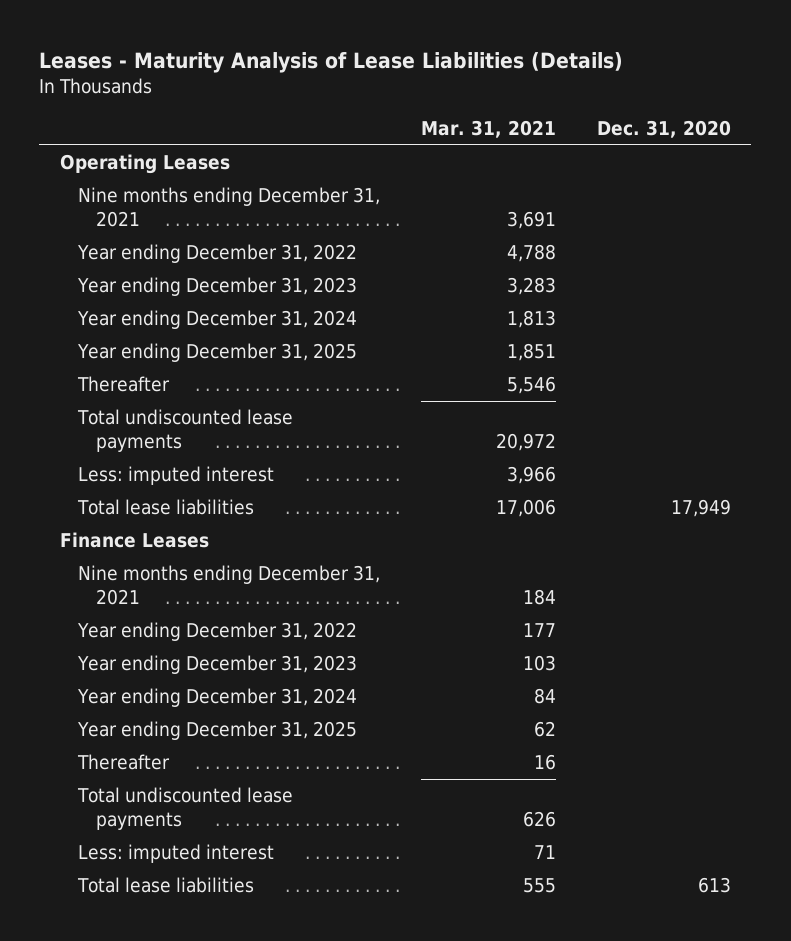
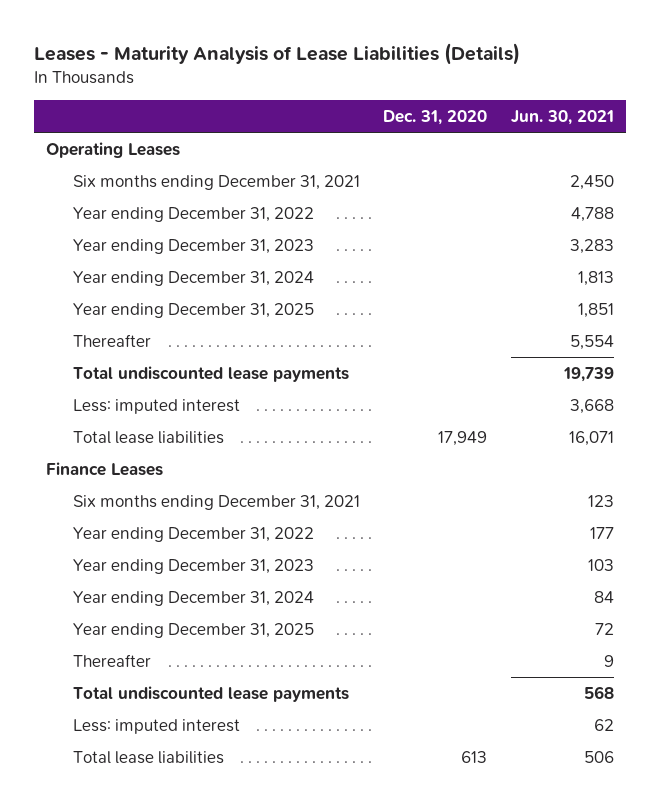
- | Mar. 31, 2021 | Dec. 31, 2020
+ | Dec. 31, 2020 | Jun. 30, 2021
- Nine months ending December 31, 2021 | 3,691 |
+ Six months ending December 31, 2021 | | 2,450
- Nine months ending December 31, 2021 | 184 |
+ Six months ending December 31, 2021 | | 123

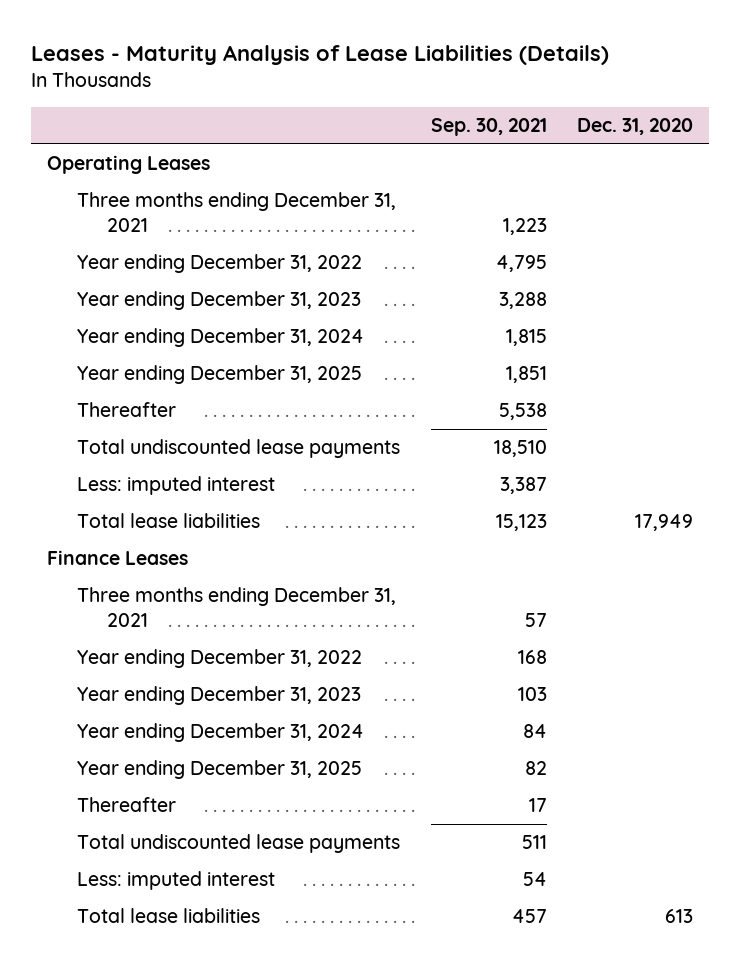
- | Dec. 31, 2020 | Jun. 30, 2021
+ | Sep. 30, 2021 | Dec. 31, 2020
- Six months ending December 31, 2021 | | 2,450
+ Three months ending December 31, 2021 | 1,223 |
- Six months ending December 31, 2021 | | 123
+ Three months ending December 31, 2021 | 57 |

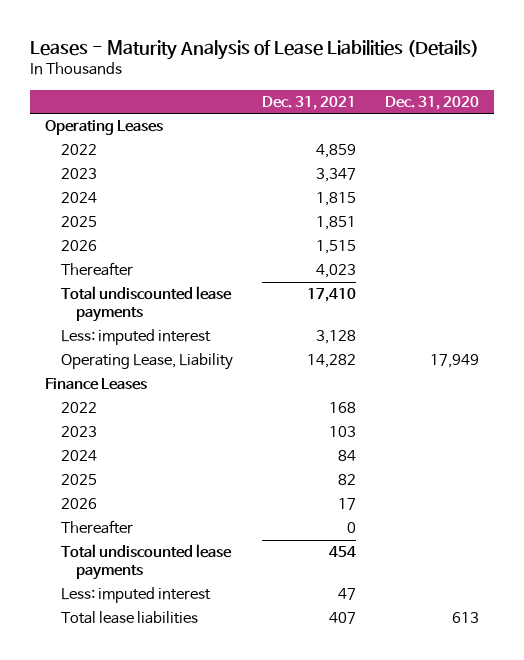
- | Sep. 30, 2021 | Dec. 31, 2020
+ | Dec. 31, 2021 | Dec. 31, 2020
- Three months ending December 31, 2021 | 1,223 |
- Year ending December 31, 2022 | 4,795 |
- Year ending December 31, 2023 | 3,288 |
- Year ending December 31, 2024 | 1,815 |
- Year ending December 31, 2025 | 1,851 |
+ 2022 | 4,859 |
+ 2023 | 3,347 |
+ 2024 | 1,815 |
+ 2025 | 1,851 |
+ 2026 | 1,515 |
- Total lease liabilities | 15,123 | 17,949
+ Operating Lease, Liability | 14,282 | 17,949
- Three months ending December 31, 2021 | 57 |
- Year ending December 31, 2022 | 168 |
- Year ending December 31, 2023 | 103 |
- Year ending December 31, 2024 | 84 |
- Year ending December 31, 2025 | 82 |
+ 2022 | 168 |
+ 2023 | 103 |
+ 2024 | 84 |
+ 2025 | 82 |
+ 2026 | 17 |

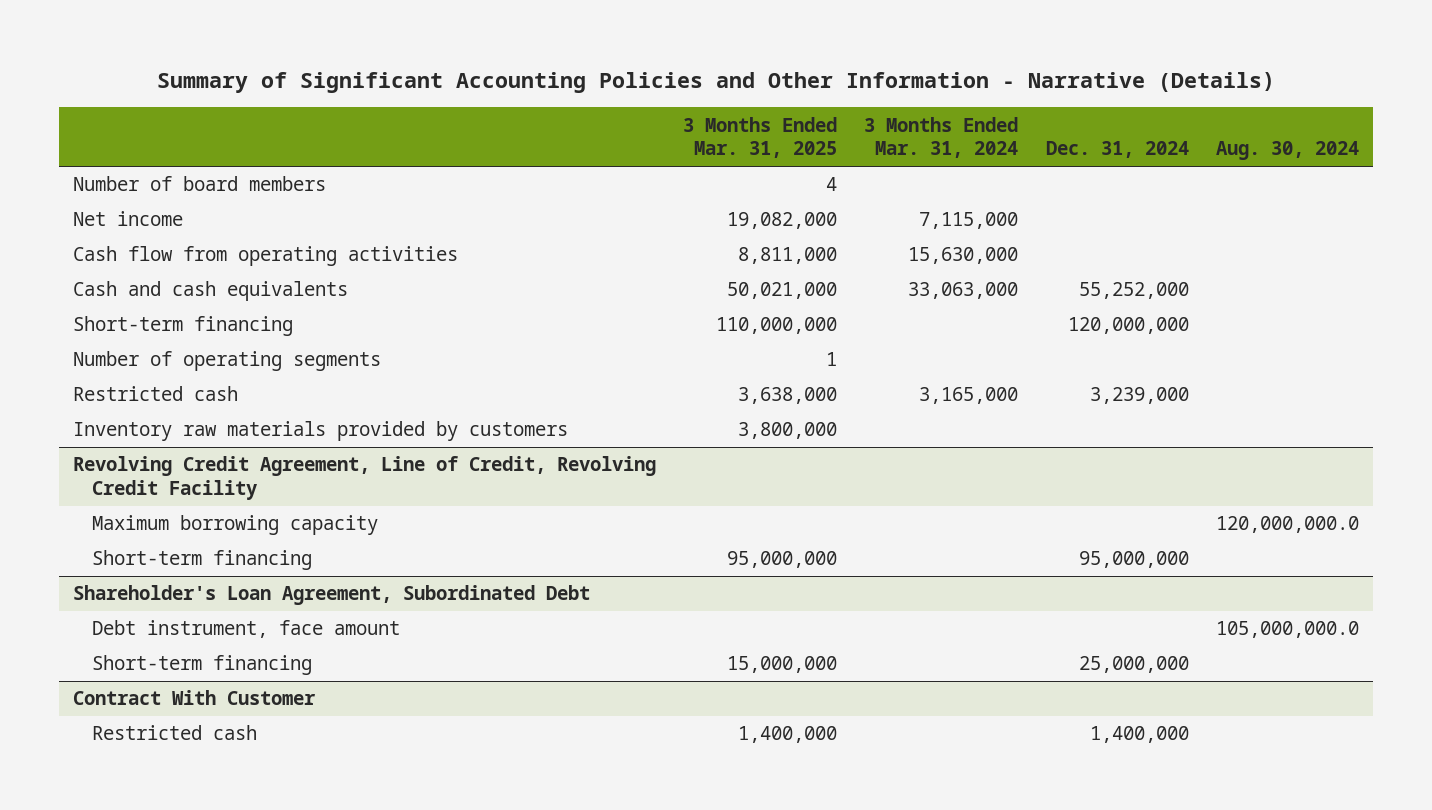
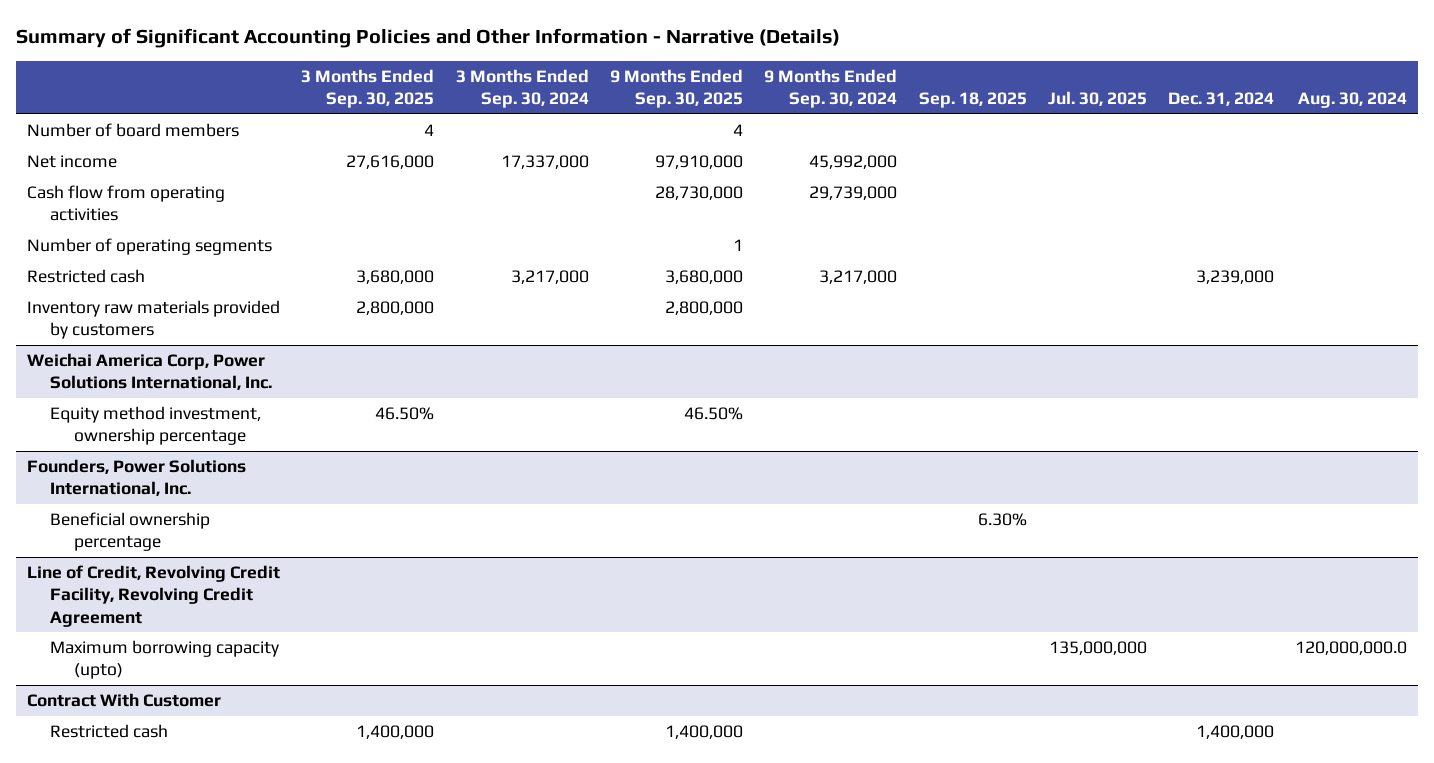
- | 3 Months Ended Mar. 31, 2025 | 3 Months Ended Mar. 31, 2024 | Dec. 31, 2024 | Aug. 30, 2024
+ | 3 Months Ended Sep. 30, 2025 | 3 Months Ended Sep. 30, 2024 | 9 Months Ended Sep. 30, 2025 | 9 Months Ended Sep. 30, 2024 | Sep. 18, 2025 | Jul. 30, 2025 | Dec. 31, 2024 | Aug. 30, 2024
- Cash and cash equivalents | 50,021,000 | 33,063,000 | 55,252,000 |
- Short-term financing | 110,000,000 | | 120,000,000 |
- Revolving Credit Agreement, Line of Credit, Revolving Credit Facility
- Maximum borrowing capacity | | | | 120,000,000.0
- Short-term financing | 95,000,000 | | 95,000,000 |
- Shareholder's Loan Agreement, Subordinated Debt
- Debt instrument, face amount | | | | 105,000,000.0
- Short-term financing | 15,000,000 | | 25,000,000 |
+ Weichai America Corp, Power Solutions International, Inc.
+ Equity method investment, ownership percentage | 46.50% | | 46.50% | | | | |
+ Founders, Power Solutions International, Inc.
+ Beneficial ownership percentage | | | | | 6.30% | | |
+ Line of Credit, Revolving Credit Facility, Revolving Credit Agreement
+ Maximum borrowing capacity (upto) | | | | | | 135,000,000 | | 120,000,000.0

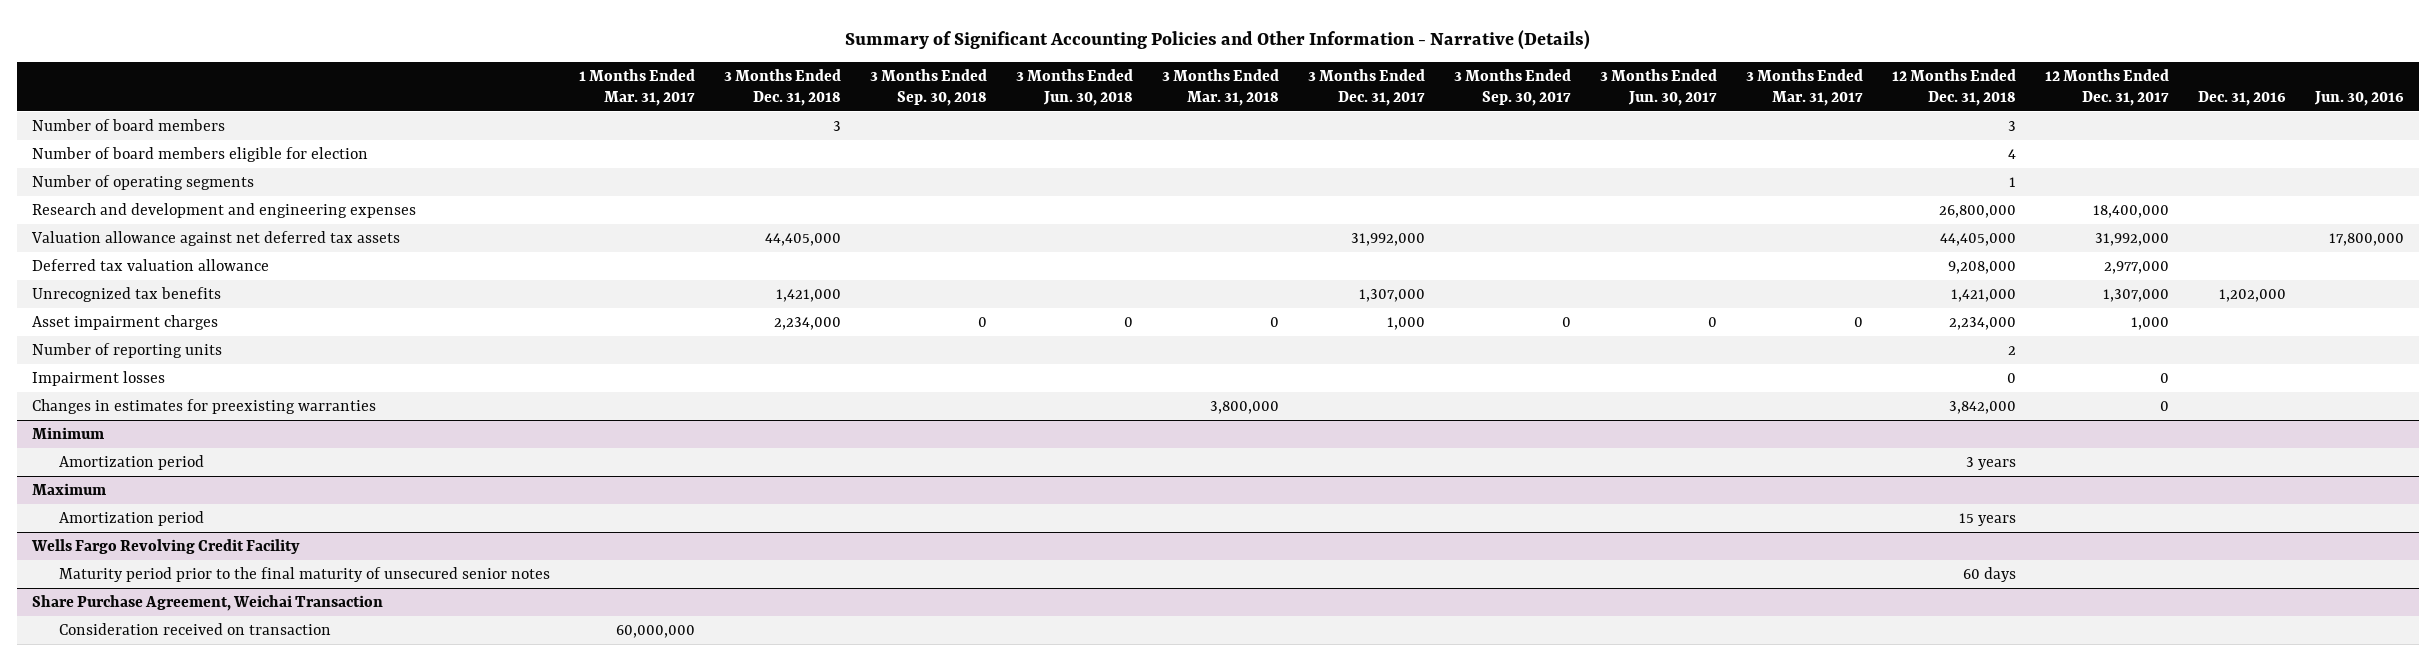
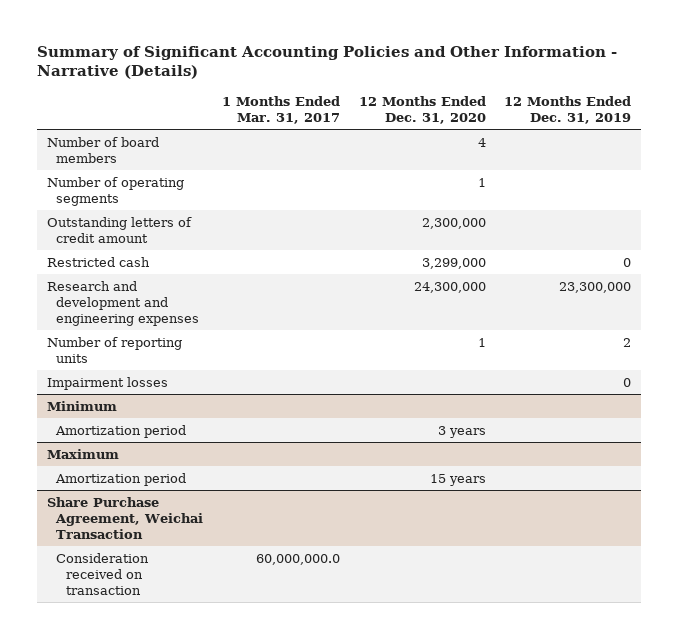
- | 1 Months Ended Mar. 31, 2017 | 3 Months Ended Dec. 31, 2018 | 3 Months Ended Sep. 30, 2018 | 3 Months Ended Jun. 30, 2018 | 3 Months Ended Mar. 31, 2018 | 3 Months Ended Dec. 31, 2017 | 3 Months Ended Sep. 30, 2017 | 3 Months Ended Jun. 30, 2017 | 3 Months Ended Mar. 31, 2017 | 12 Months Ended Dec. 31, 2018 | 12 Months Ended Dec. 31, 2017 | Dec. 31, 2016 | Jun. 30, 2016
+ | 1 Months Ended Mar. 31, 2017 | 12 Months Ended Dec. 31, 2020 | 12 Months Ended Dec. 31, 2019
- Number of board members eligible for election | | | | | | | | | | 4 | | |
+ Outstanding letters of credit amount | | 2,300,000 |
+ Restricted cash | | 3,299,000 | 0
- Valuation allowance against net deferred tax assets | | 44,405,000 | | | | 31,992,000 | | | | 44,405,000 | 31,992,000 | | 17,800,000
- Deferred tax valuation allowance | | | | | | | | | | 9,208,000 | 2,977,000 | |
- Unrecognized tax benefits | | 1,421,000 | | | | 1,307,000 | | | | 1,421,000 | 1,307,000 | 1,202,000 |
- Asset impairment charges | | 2,234,000 | 0 | 0 | 0 | 1,000 | 0 | 0 | 0 | 2,234,000 | 1,000 | |
- Changes in estimates for preexisting warranties | | | | | 3,800,000 | | | | | 3,842,000 | 0 | |
- Wells Fargo Revolving Credit Facility
- Maturity period prior to the final maturity of unsecured senior notes | | | | | | | | | | 60 days | | |
@ Share Purchase Agreement, Weichai Transaction
- Consideration received on transaction | 60,000,000 | | | | | | | | | | | |
+ Consideration received on transaction | 60,000,000.0 | |

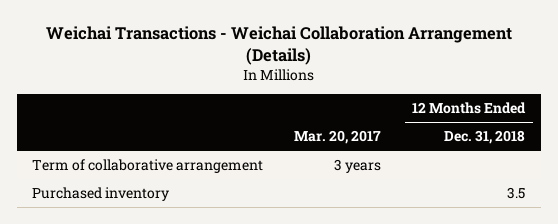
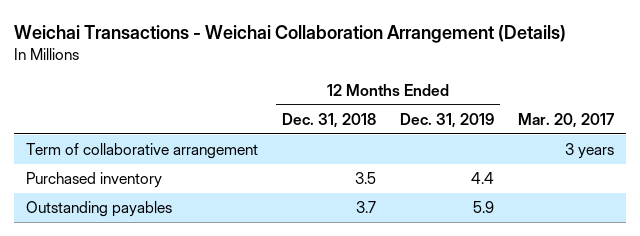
- | Mar. 20, 2017 | 12 Months Ended Dec. 31, 2018
+ | 12 Months Ended Dec. 31, 2018 | 12 Months Ended Dec. 31, 2019 | Mar. 20, 2017
+ Outstanding payables | 3.7 | 5.9 |

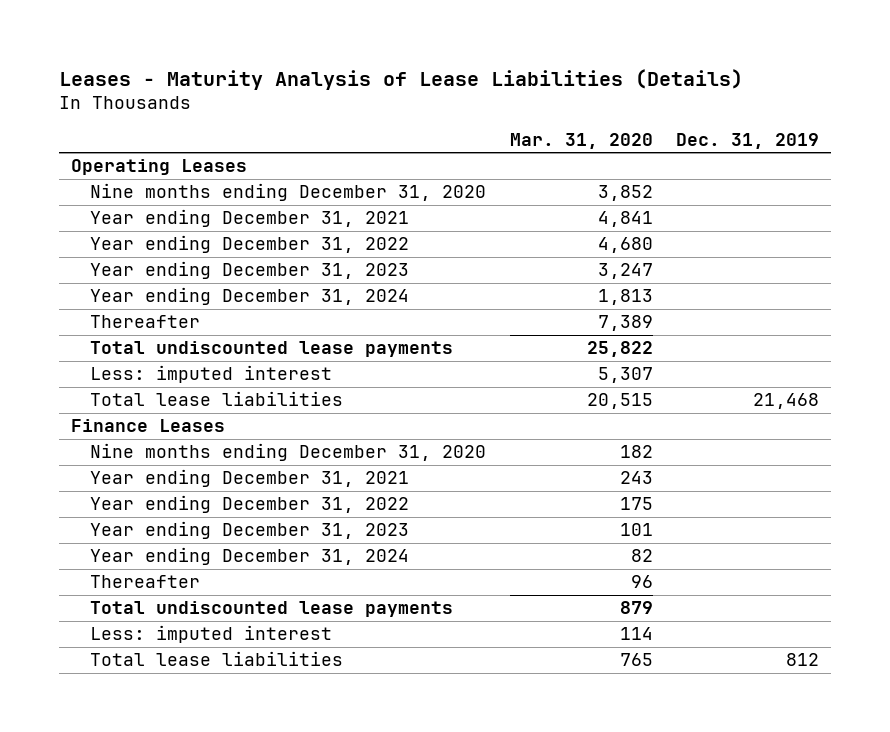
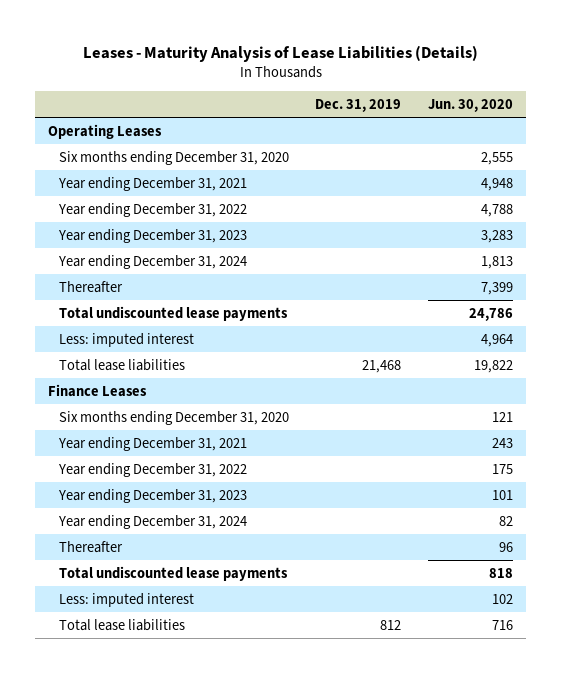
- | Mar. 31, 2020 | Dec. 31, 2019
+ | Dec. 31, 2019 | Jun. 30, 2020
- Nine months ending December 31, 2020 | 3,852 |
+ Six months ending December 31, 2020 | | 2,555
- Nine months ending December 31, 2020 | 182 |
+ Six months ending December 31, 2020 | | 121

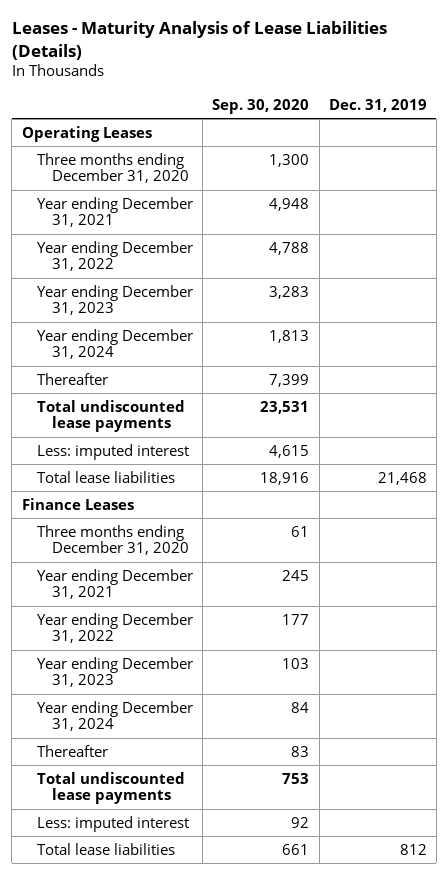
- | Dec. 31, 2019 | Jun. 30, 2020
+ | Sep. 30, 2020 | Dec. 31, 2019
- Six months ending December 31, 2020 | | 2,555
+ Three months ending December 31, 2020 | 1,300 |
- Six months ending December 31, 2020 | | 121
+ Three months ending December 31, 2020 | 61 |

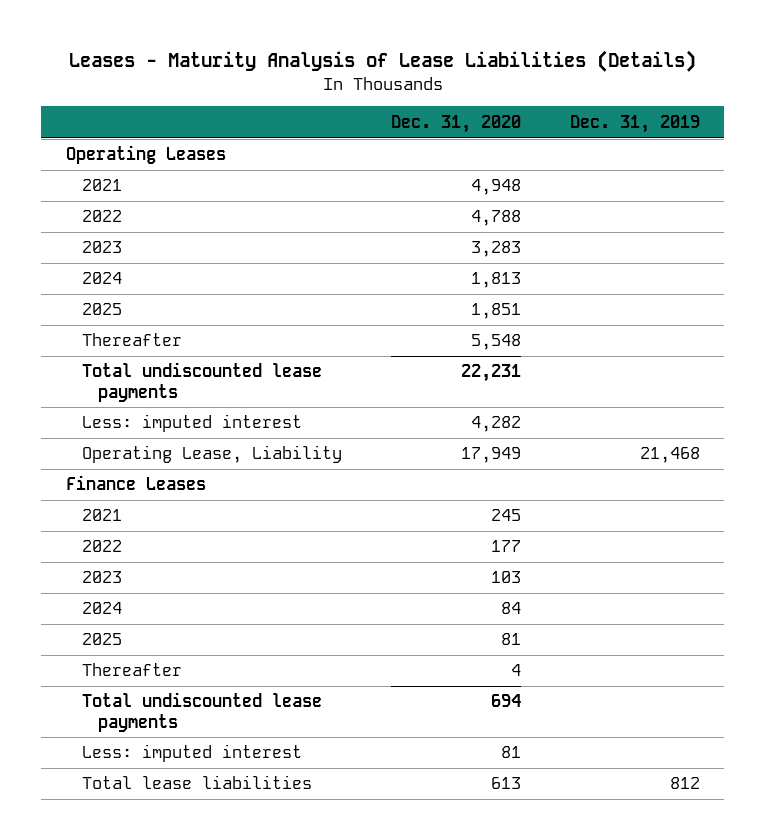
- | Sep. 30, 2020 | Dec. 31, 2019
+ | Dec. 31, 2020 | Dec. 31, 2019
- Three months ending December 31, 2020 | 1,300 |
- Year ending December 31, 2021 | 4,948 |
- Year ending December 31, 2022 | 4,788 |
- Year ending December 31, 2023 | 3,283 |
- Year ending December 31, 2024 | 1,813 |
+ 2021 | 4,948 |
+ 2022 | 4,788 |
+ 2023 | 3,283 |
+ 2024 | 1,813 |
+ 2025 | 1,851 |
- Total lease liabilities | 18,916 | 21,468
+ Operating Lease, Liability | 17,949 | 21,468
- Three months ending December 31, 2020 | 61 |
- Year ending December 31, 2021 | 245 |
- Year ending December 31, 2022 | 177 |
- Year ending December 31, 2023 | 103 |
- Year ending December 31, 2024 | 84 |
+ 2021 | 245 |
+ 2022 | 177 |
+ 2023 | 103 |
+ 2024 | 84 |
+ 2025 | 81 |

